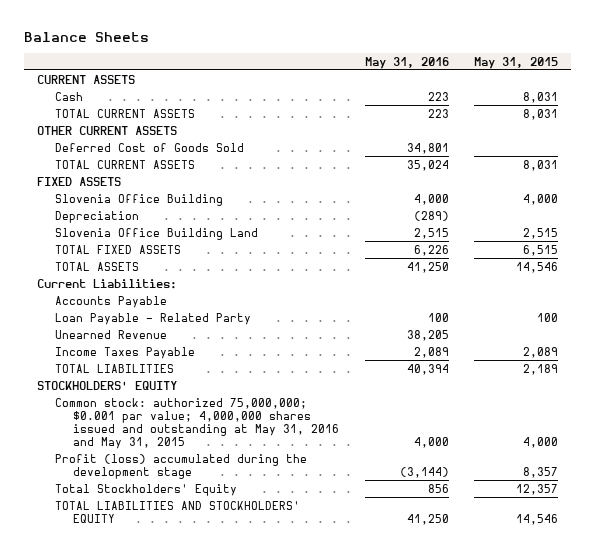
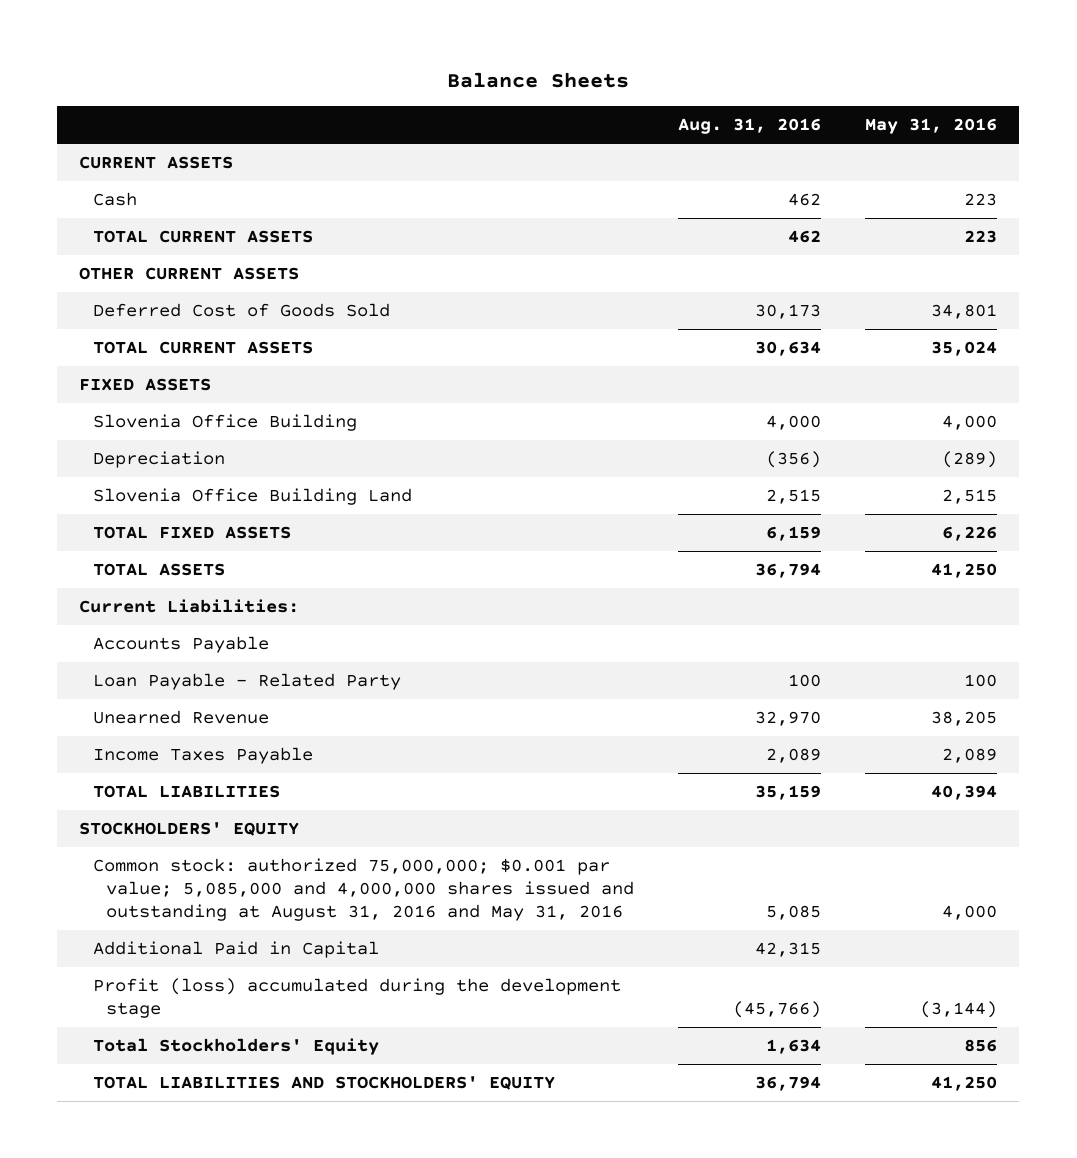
- | May 31, 2016 | May 31, 2015
+ | Aug. 31, 2016 | May 31, 2016
- Common stock: authorized 75,000,000; $0.001 par value; 4,000,000 shares issued and outstanding at May 31, 2016 and May 31, 2015 | 4,000 | 4,000
+ Common stock: authorized 75,000,000; $0.001 par value; 5,085,000 and 4,000,000 shares issued and outstanding at August 31, 2016 and May 31, 2016 | 5,085 | 4,000
+ Additional Paid in Capital | 42,315 |

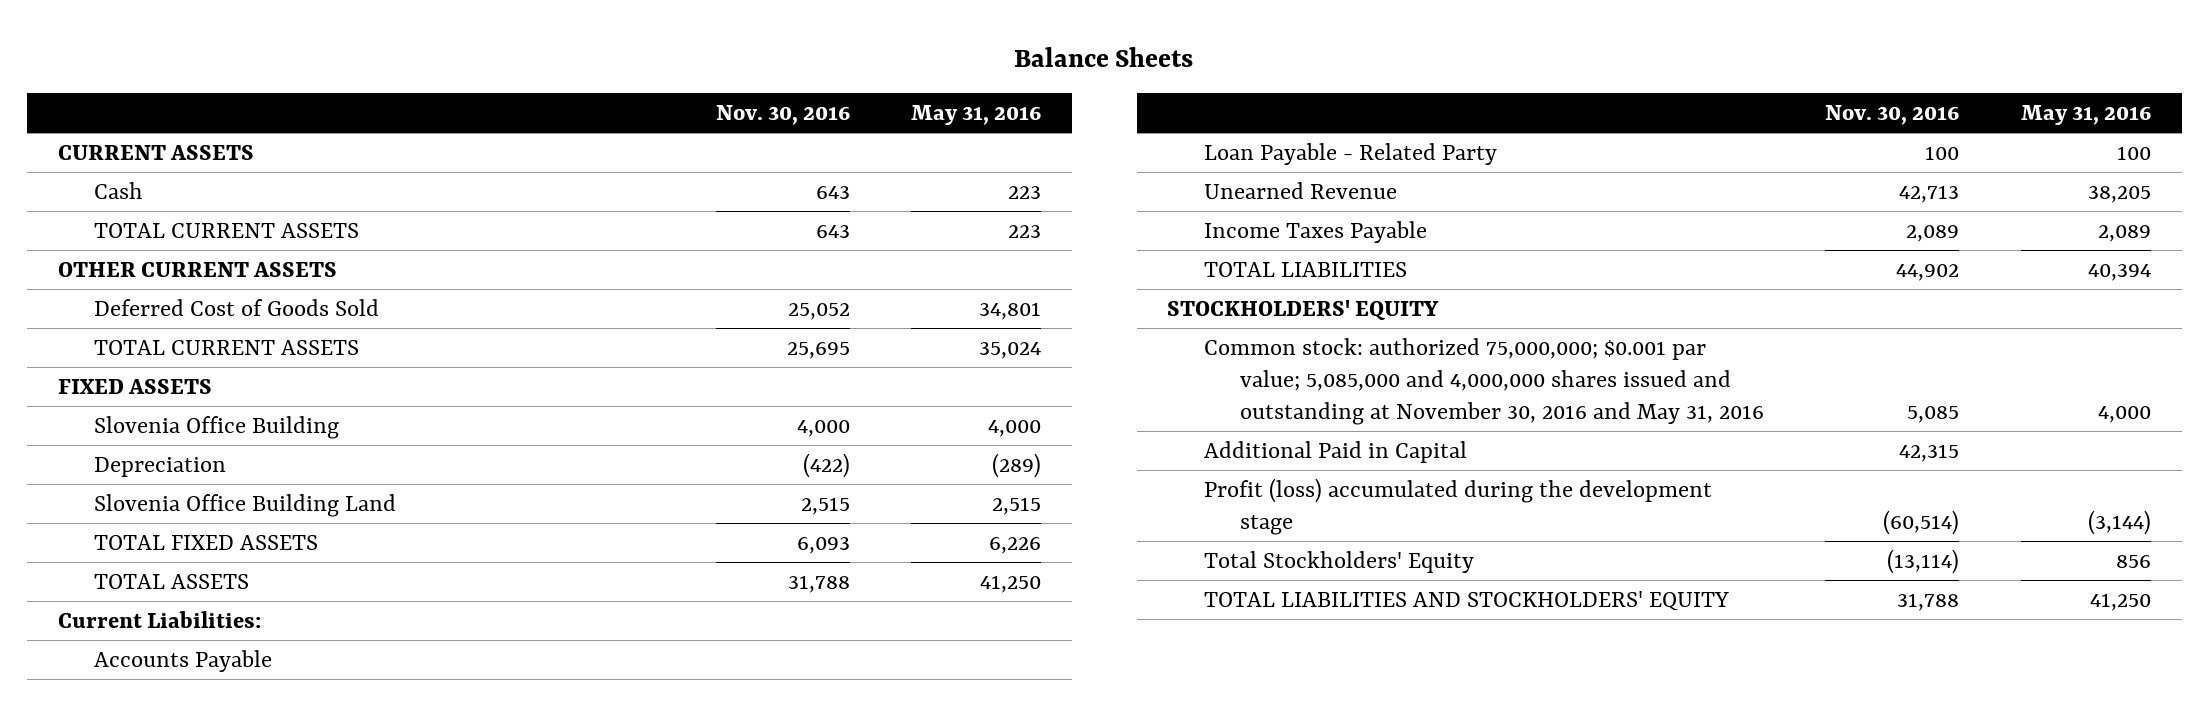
- | Aug. 31, 2016 | May 31, 2016
+ | Nov. 30, 2016 | May 31, 2016
- Common stock: authorized 75,000,000; $0.001 par value; 5,085,000 and 4,000,000 shares issued and outstanding at August 31, 2016 and May 31, 2016 | 5,085 | 4,000
+ Common stock: authorized 75,000,000; $0.001 par value; 5,085,000 and 4,000,000 shares issued and outstanding at November 30, 2016 and May 31, 2016 | 5,085 | 4,000

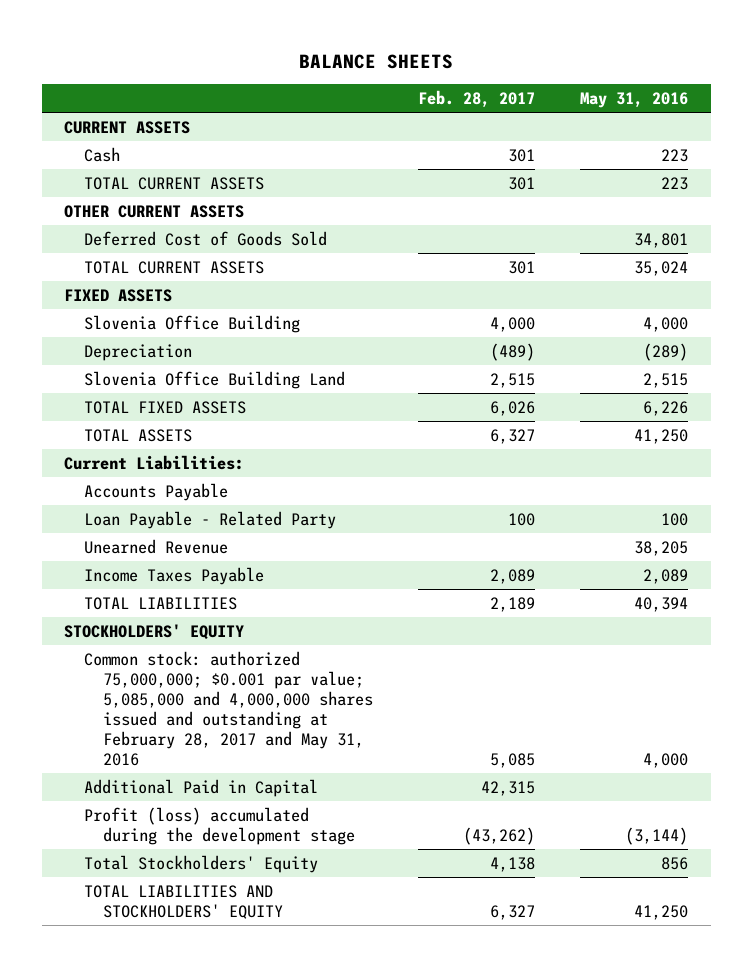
- Balance Sheets
+ BALANCE SHEETS
- | Nov. 30, 2016 | May 31, 2016
+ | Feb. 28, 2017 | May 31, 2016
- Common stock: authorized 75,000,000; $0.001 par value; 5,085,000 and 4,000,000 shares issued and outstanding at November 30, 2016 and May 31, 2016 | 5,085 | 4,000
+ Common stock: authorized 75,000,000; $0.001 par value; 5,085,000 and 4,000,000 shares issued and outstanding at February 28, 2017 and May 31, 2016 | 5,085 | 4,000

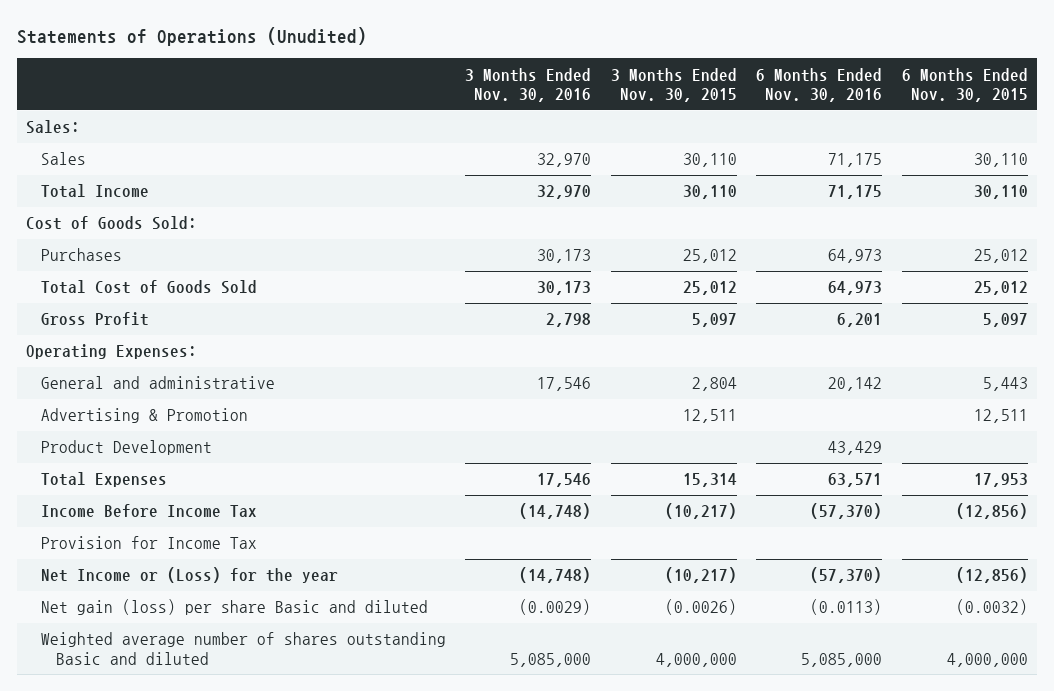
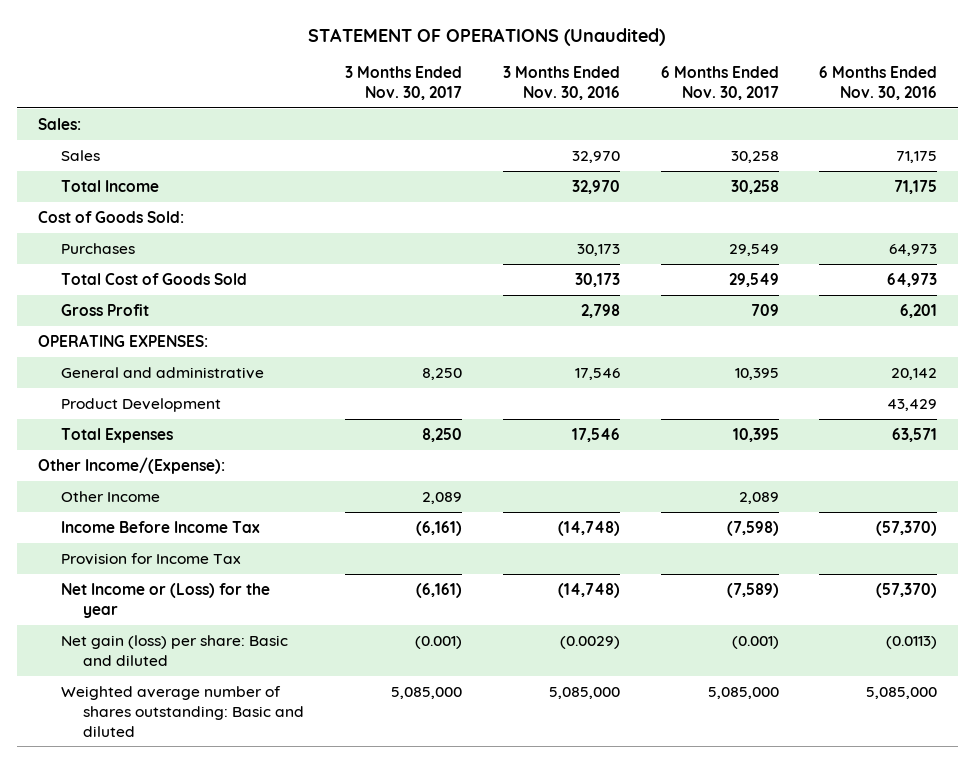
- Statements of Operations (Unudited)
+ STATEMENT OF OPERATIONS (Unaudited)
- | 3 Months Ended Nov. 30, 2016 | 3 Months Ended Nov. 30, 2015 | 6 Months Ended Nov. 30, 2016 | 6 Months Ended Nov. 30, 2015
+ | 3 Months Ended Nov. 30, 2017 | 3 Months Ended Nov. 30, 2016 | 6 Months Ended Nov. 30, 2017 | 6 Months Ended Nov. 30, 2016
- Operating Expenses:
+ OPERATING EXPENSES:
- Advertising & Promotion | | 12,511 | | 12,511
+ Other Income/(Expense):
+ Other Income | 2,089 | | 2,089 |
- Net gain (loss) per share Basic and diluted | (0.0029) | (0.0026) | (0.0113) | (0.0032)
- Weighted average number of shares outstanding Basic and diluted | 5,085,000 | 4,000,000 | 5,085,000 | 4,000,000
+ Net gain (loss) per share: Basic and diluted | (0.001) | (0.0029) | (0.001) | (0.0113)
+ Weighted average number of shares outstanding: Basic and diluted | 5,085,000 | 5,085,000 | 5,085,000 | 5,085,000

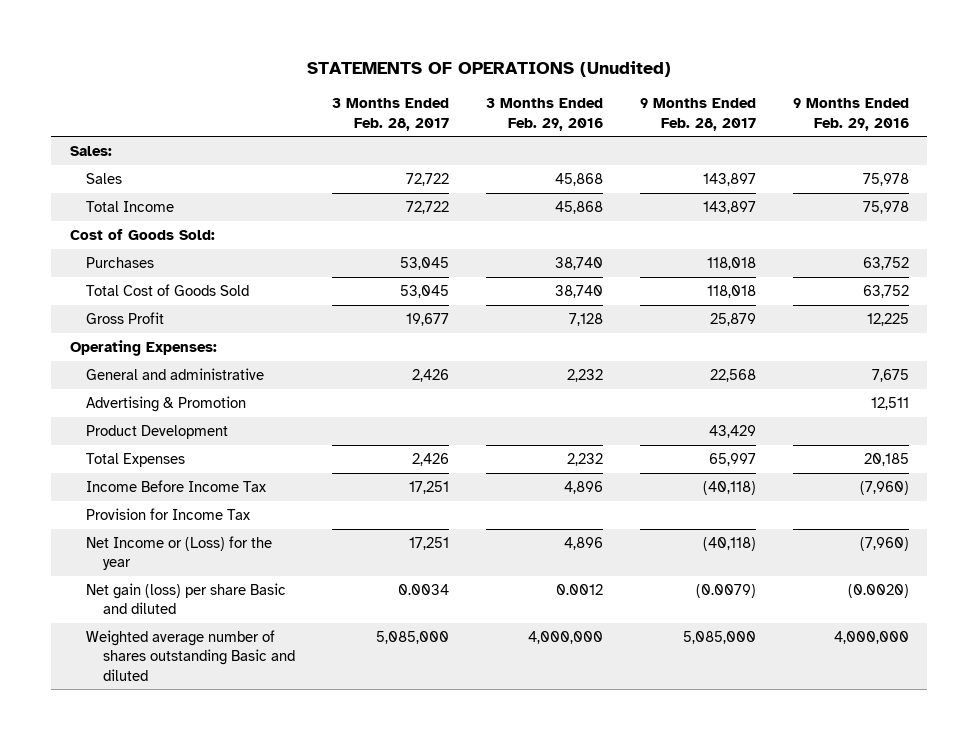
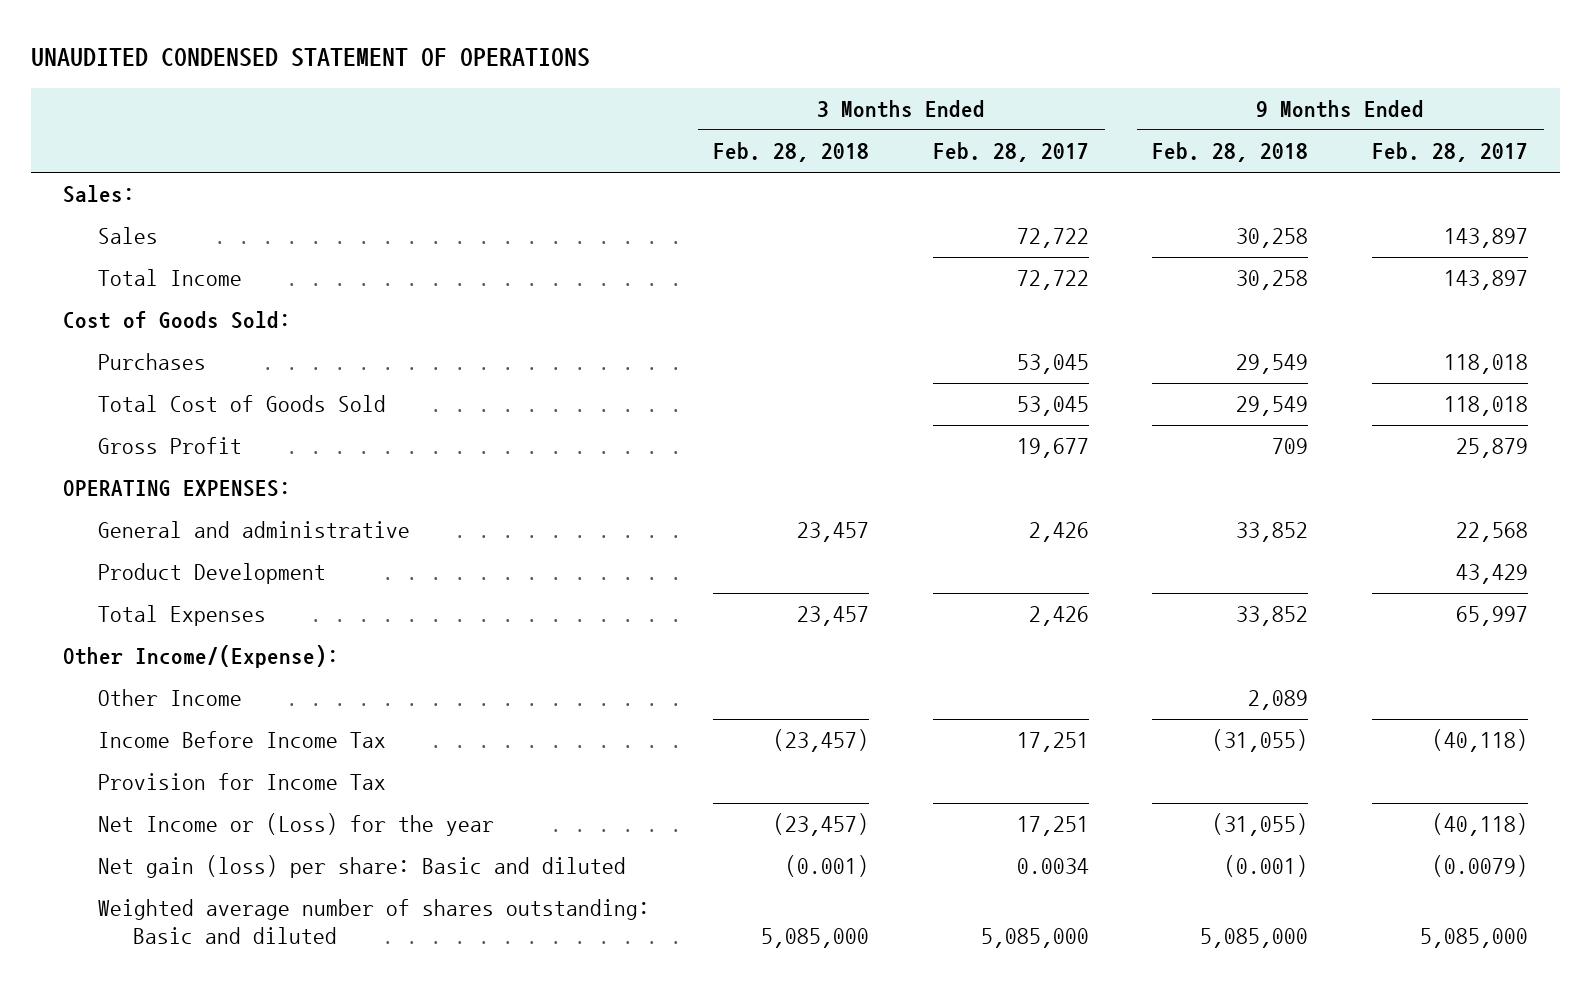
- STATEMENTS OF OPERATIONS (Unudited)
+ UNAUDITED CONDENSED STATEMENT OF OPERATIONS
- | 3 Months Ended Feb. 28, 2017 | 3 Months Ended Feb. 29, 2016 | 9 Months Ended Feb. 28, 2017 | 9 Months Ended Feb. 29, 2016
+ | 3 Months Ended Feb. 28, 2018 | 3 Months Ended Feb. 28, 2017 | 9 Months Ended Feb. 28, 2018 | 9 Months Ended Feb. 28, 2017
- Operating Expenses:
+ OPERATING EXPENSES:
- Advertising & Promotion | | | | 12,511
+ Other Income/(Expense):
+ Other Income | | | 2,089 |
- Net gain (loss) per share Basic and diluted | 0.0034 | 0.0012 | (0.0079) | (0.0020)
- Weighted average number of shares outstanding Basic and diluted | 5,085,000 | 4,000,000 | 5,085,000 | 4,000,000
+ Net gain (loss) per share: Basic and diluted | (0.001) | 0.0034 | (0.001) | (0.0079)
+ Weighted average number of shares outstanding: Basic and diluted | 5,085,000 | 5,085,000 | 5,085,000 | 5,085,000

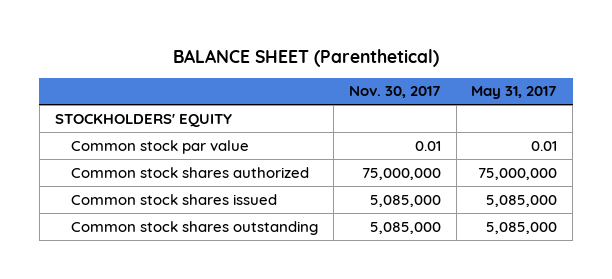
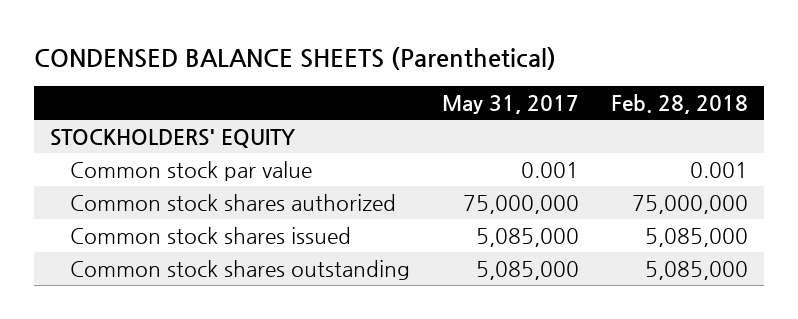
- BALANCE SHEET (Parenthetical)
+ CONDENSED BALANCE SHEETS (Parenthetical)
- | Nov. 30, 2017 | May 31, 2017
+ | May 31, 2017 | Feb. 28, 2018
- Common stock par value | 0.01 | 0.01
+ Common stock par value | 0.001 | 0.001

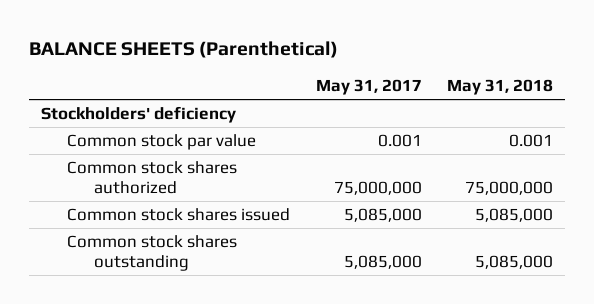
- CONDENSED BALANCE SHEETS (Parenthetical)
+ BALANCE SHEETS (Parenthetical)
- | May 31, 2017 | Feb. 28, 2018
+ | May 31, 2017 | May 31, 2018
- STOCKHOLDERS' EQUITY
+ Stockholders' deficiency

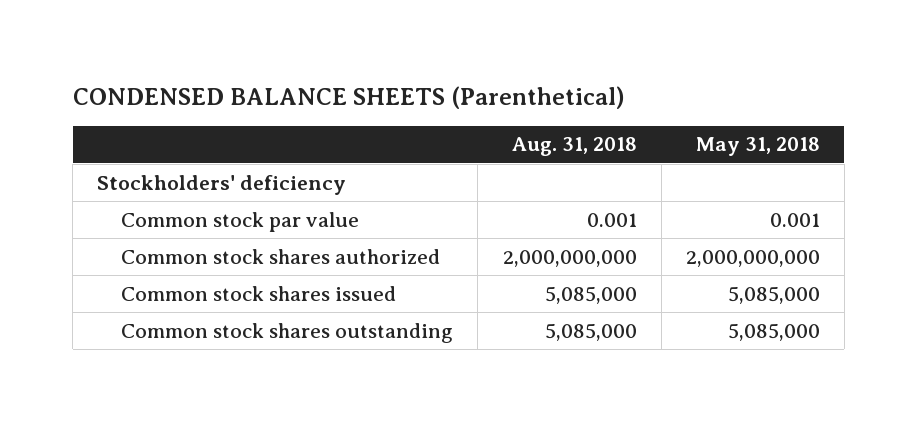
- BALANCE SHEETS (Parenthetical)
+ CONDENSED BALANCE SHEETS (Parenthetical)
- | May 31, 2017 | May 31, 2018
+ | Aug. 31, 2018 | May 31, 2018
- Common stock shares authorized | 75,000,000 | 75,000,000
+ Common stock shares authorized | 2,000,000,000 | 2,000,000,000

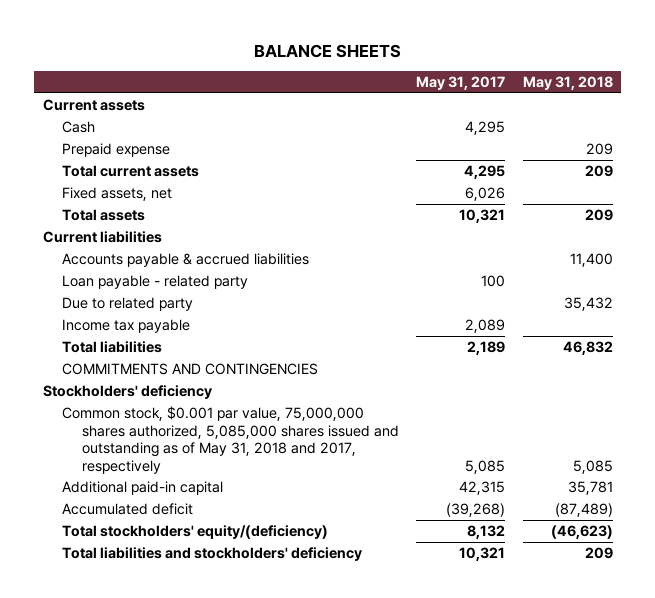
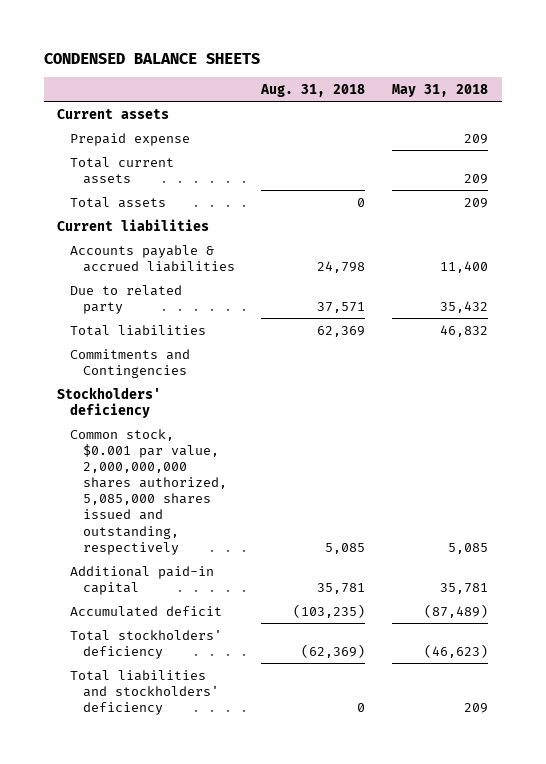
- BALANCE SHEETS
+ CONDENSED BALANCE SHEETS
- | May 31, 2017 | May 31, 2018
+ | Aug. 31, 2018 | May 31, 2018
- Cash | 4,295 |
- Fixed assets, net | 6,026 |
- Loan payable - related party | 100 |
- Income tax payable | 2,089 |
- COMMITMENTS AND CONTINGENCIES
+ Commitments and Contingencies
- Common stock, $0.001 par value, 75,000,000 shares authorized, 5,085,000 shares issued and outstanding as of May 31, 2018 and 2017, respectively | 5,085 | 5,085
+ Common stock, $0.001 par value, 2,000,000,000 shares authorized, 5,085,000 shares issued and outstanding, respectively | 5,085 | 5,085
- Total stockholders' equity/(deficiency) | 8,132 | (46,623)
+ Total stockholders' deficiency | (62,369) | (46,623)

